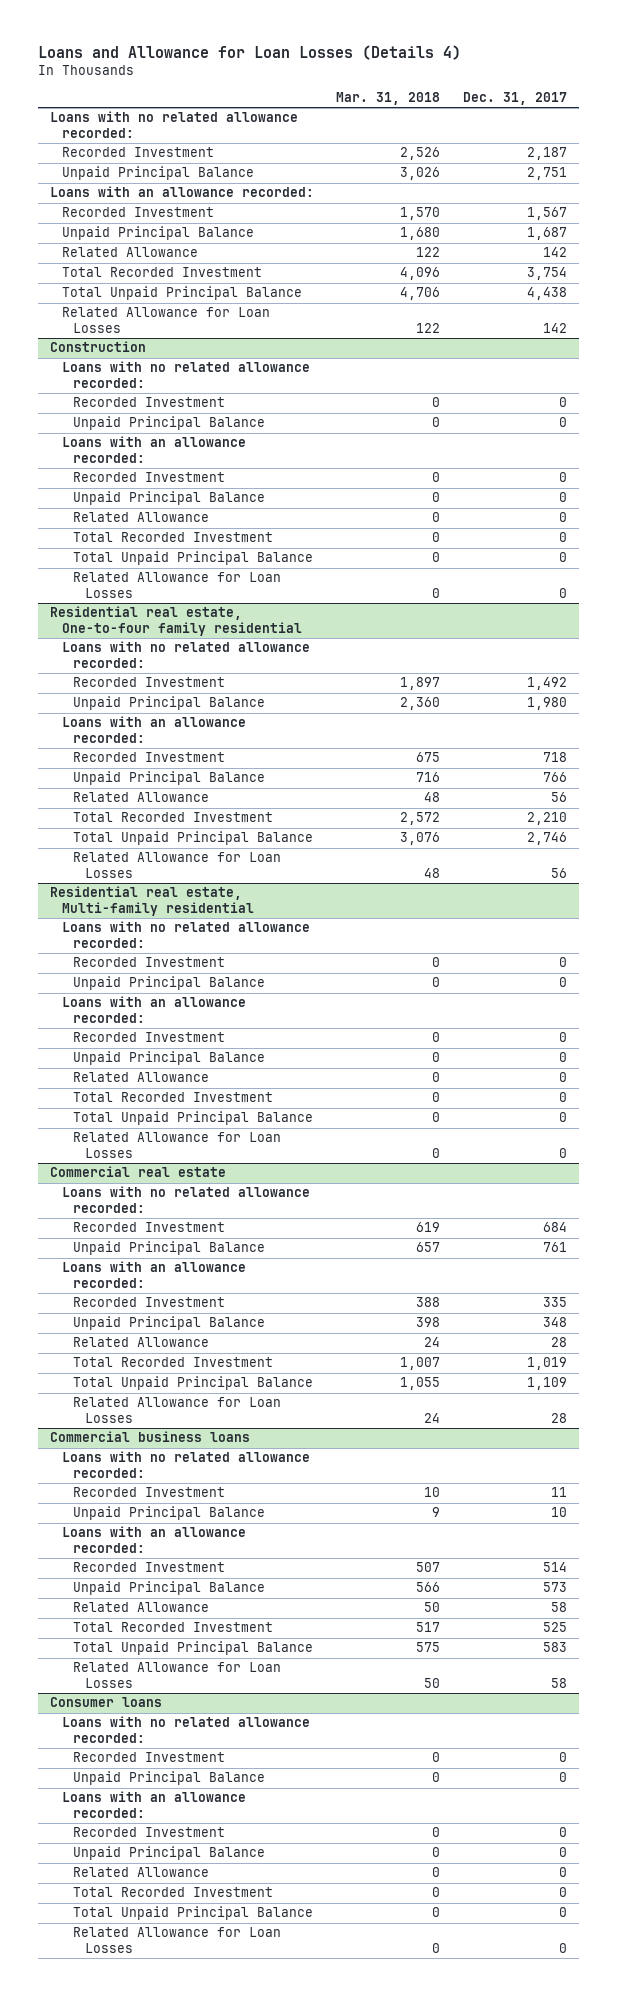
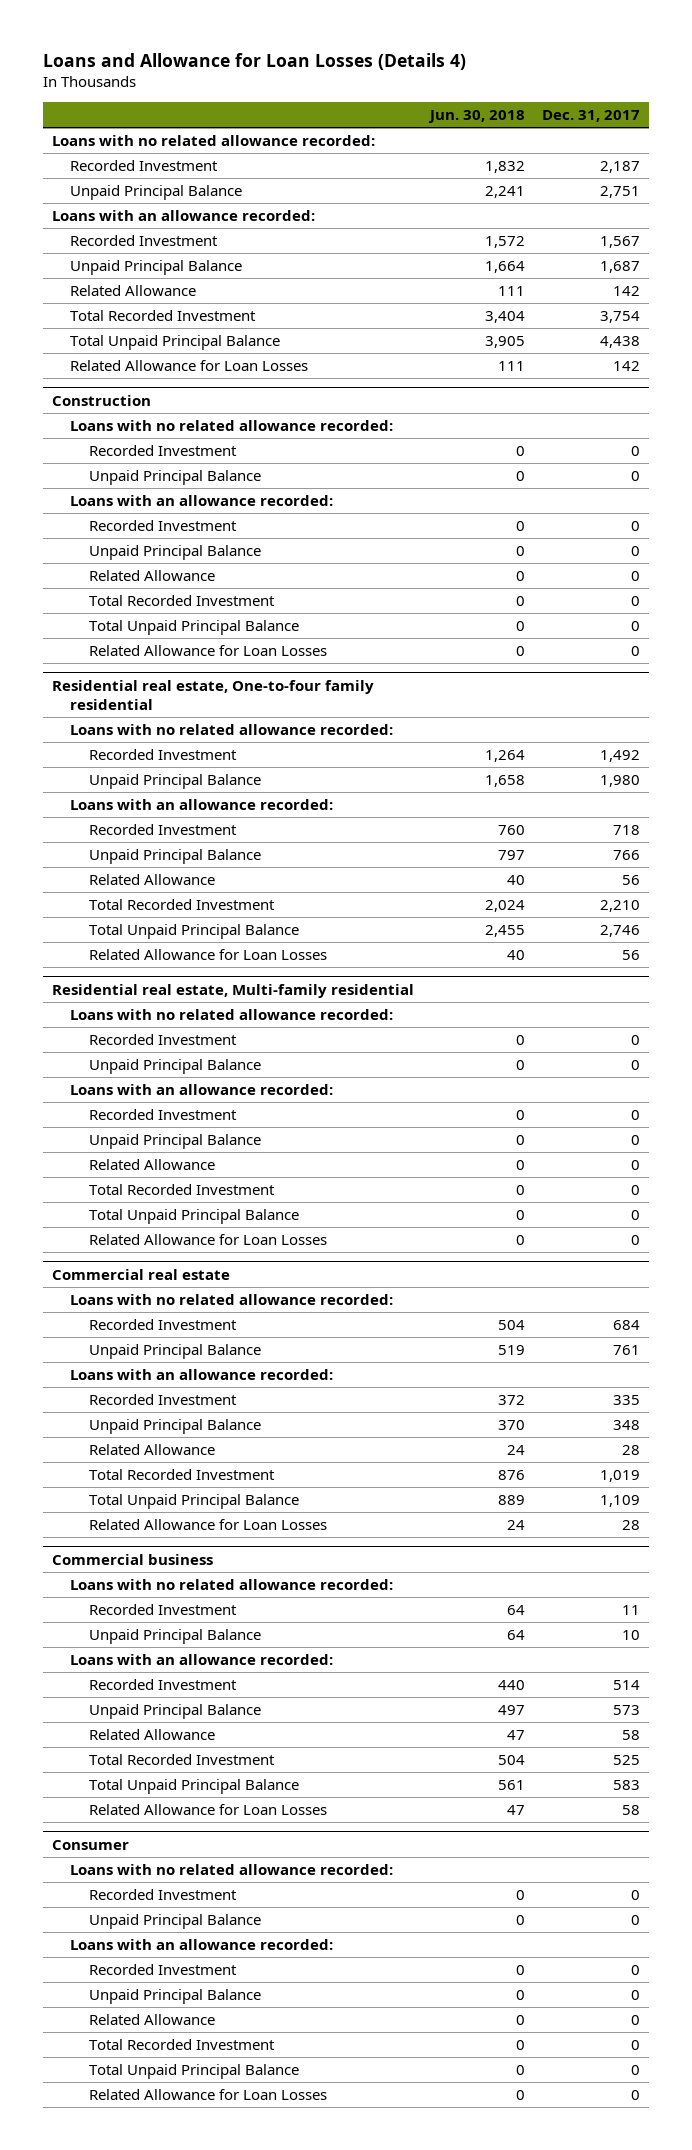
- | Mar. 31, 2018 | Dec. 31, 2017
+ | Jun. 30, 2018 | Dec. 31, 2017
- Commercial business loans
+ Commercial business
- Consumer loans
+ Consumer

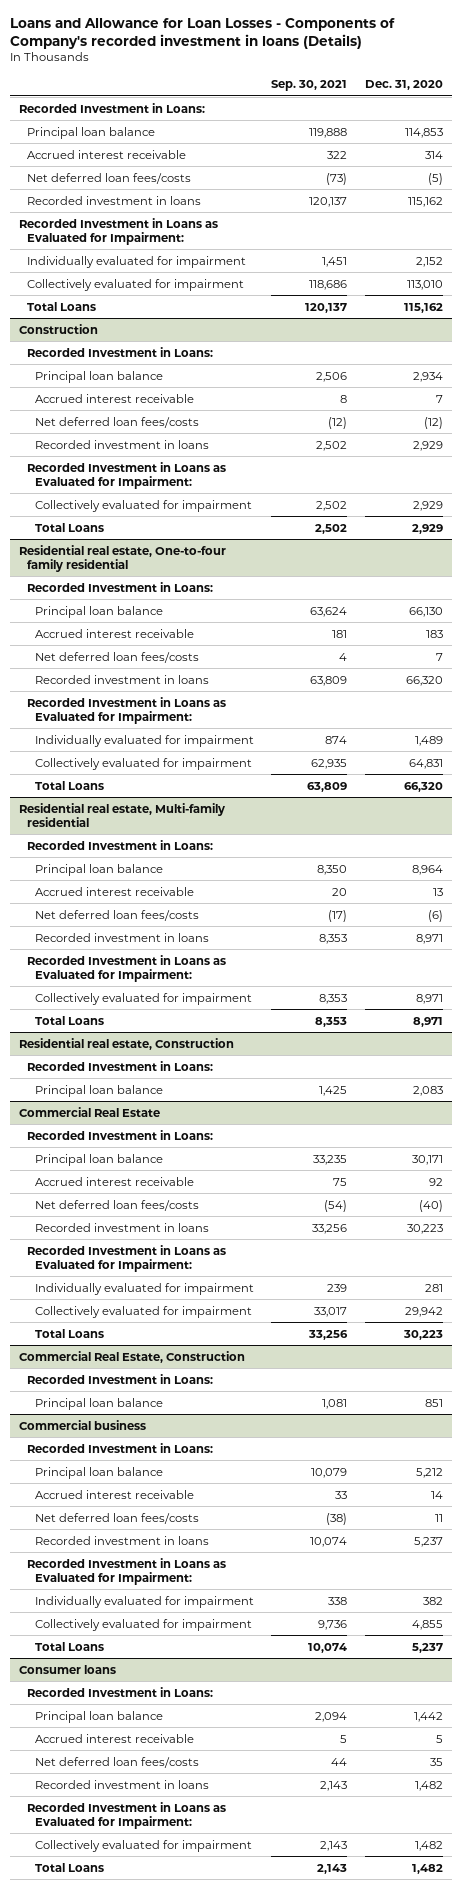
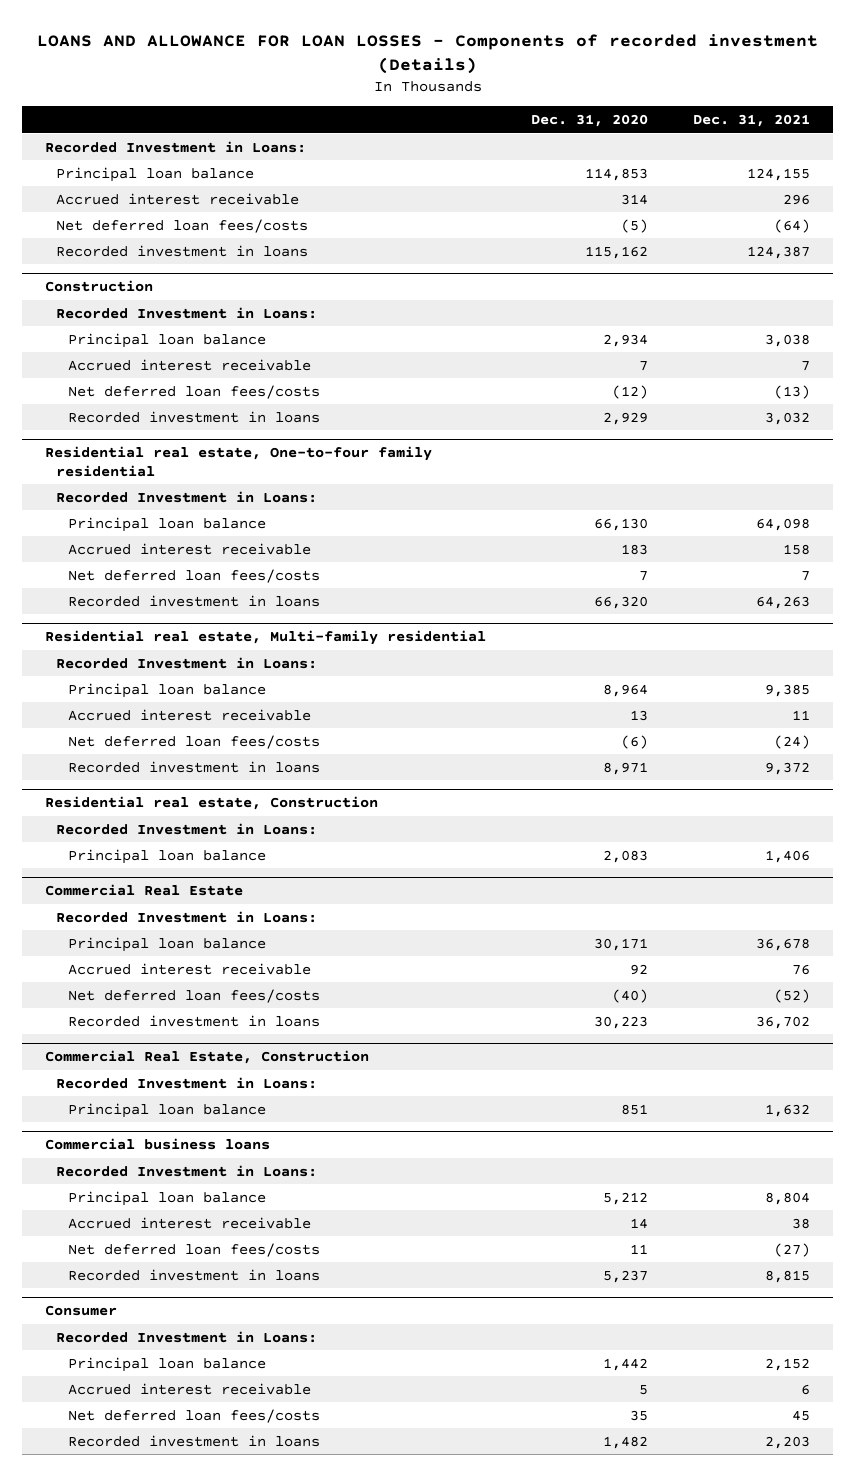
- Loans and Allowance for Loan Losses - Components of Company's recorded investment in loans (Details)
+ LOANS AND ALLOWANCE FOR LOAN LOSSES - Components of recorded investment (Details)
- | Sep. 30, 2021 | Dec. 31, 2020
+ | Dec. 31, 2020 | Dec. 31, 2021
- Recorded Investment in Loans as Evaluated for Impairment:
- Individually evaluated for impairment | 1,451 | 2,152
- Collectively evaluated for impairment | 118,686 | 113,010
- Total Loans | 120,137 | 115,162
@ Construction
- Recorded Investment in Loans as Evaluated for Impairment:
- Collectively evaluated for impairment | 2,502 | 2,929
- Total Loans | 2,502 | 2,929
@ Residential real estate, One-to-four family residential
- Recorded Investment in Loans as Evaluated for Impairment:
- Individually evaluated for impairment | 874 | 1,489
- Collectively evaluated for impairment | 62,935 | 64,831
- Total Loans | 63,809 | 66,320
@ Residential real estate, Multi-family residential
- Recorded Investment in Loans as Evaluated for Impairment:
- Collectively evaluated for impairment | 8,353 | 8,971
- Total Loans | 8,353 | 8,971
@ Commercial Real Estate
- Recorded Investment in Loans as Evaluated for Impairment:
- Individually evaluated for impairment | 239 | 281
- Collectively evaluated for impairment | 33,017 | 29,942
- Total Loans | 33,256 | 30,223
- Commercial business
+ Commercial business loans
- Recorded Investment in Loans as Evaluated for Impairment:
- Individually evaluated for impairment | 338 | 382
- Collectively evaluated for impairment | 9,736 | 4,855
- Total Loans | 10,074 | 5,237
- Consumer loans
+ Consumer
- Recorded Investment in Loans as Evaluated for Impairment:
- Collectively evaluated for impairment | 2,143 | 1,482
- Total Loans | 2,143 | 1,482

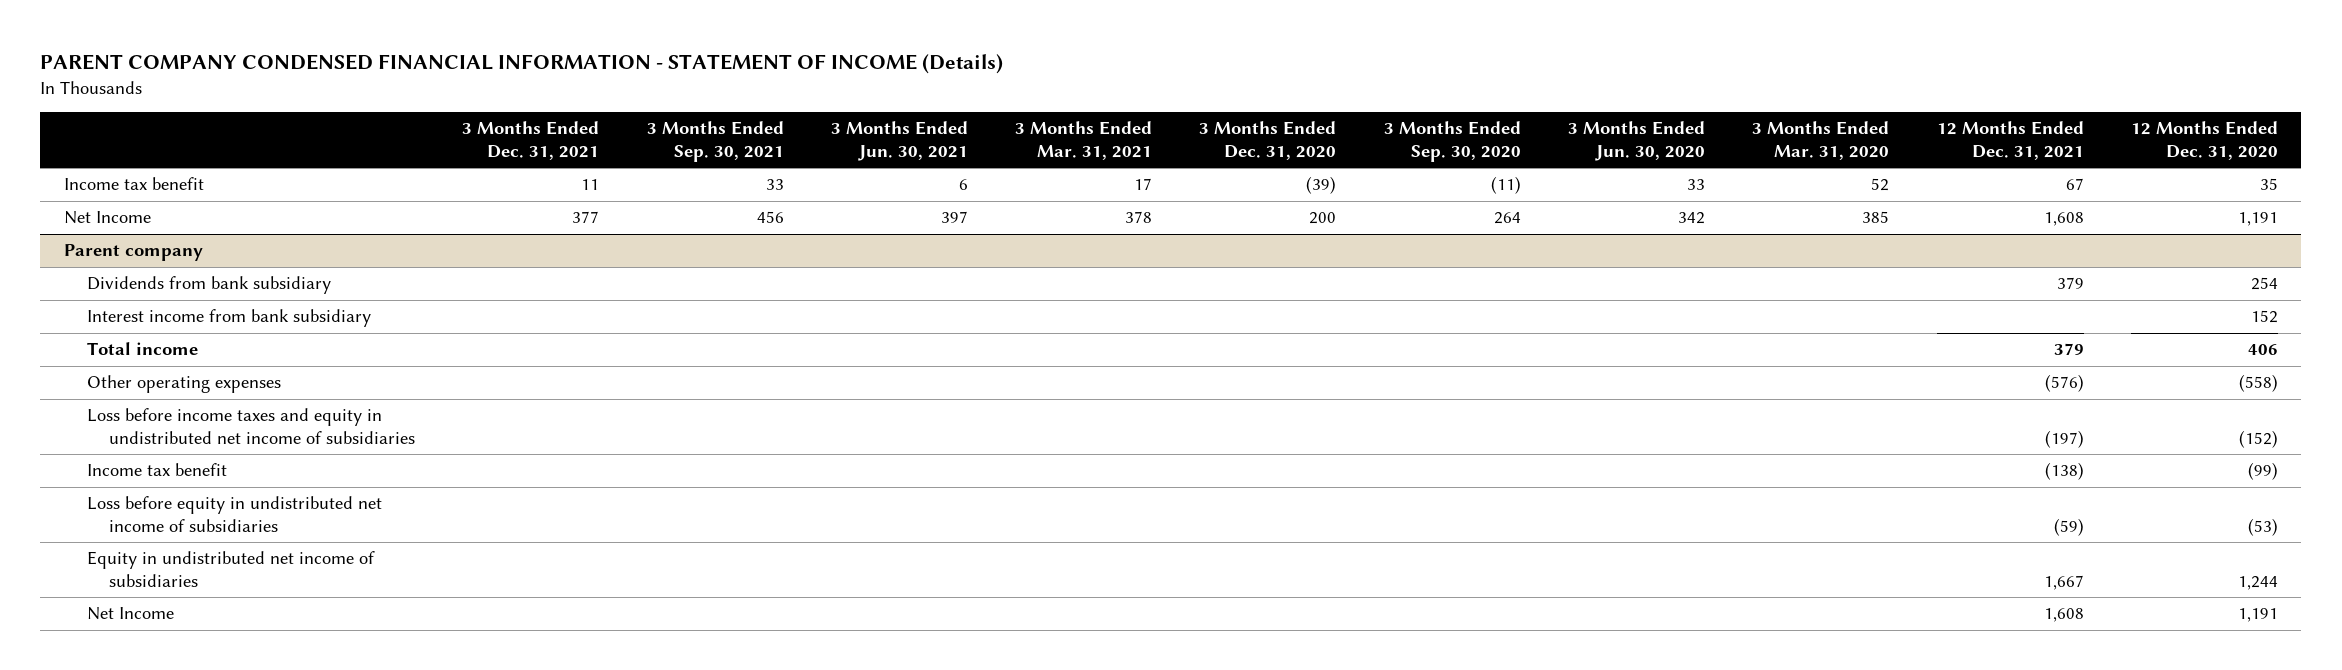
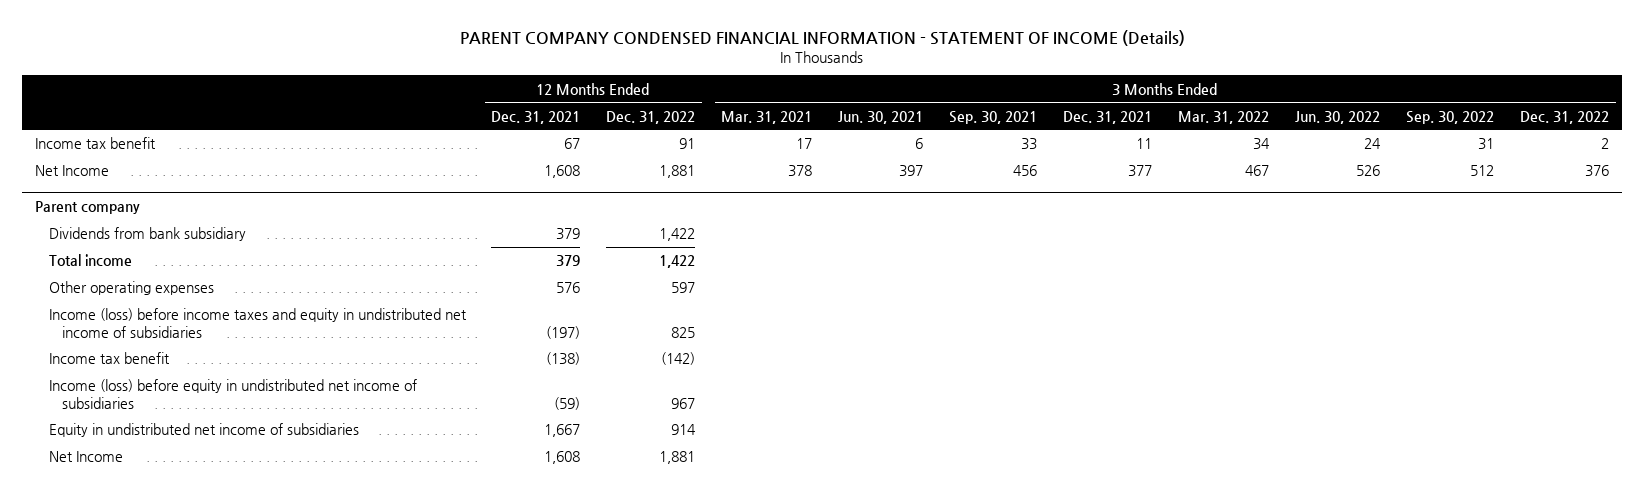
- | 3 Months Ended Dec. 31, 2021 | 3 Months Ended Sep. 30, 2021 | 3 Months Ended Jun. 30, 2021 | 3 Months Ended Mar. 31, 2021 | 3 Months Ended Dec. 31, 2020 | 3 Months Ended Sep. 30, 2020 | 3 Months Ended Jun. 30, 2020 | 3 Months Ended Mar. 31, 2020 | 12 Months Ended Dec. 31, 2021 | 12 Months Ended Dec. 31, 2020
+ | 12 Months Ended Dec. 31, 2021 | 12 Months Ended Dec. 31, 2022 | 3 Months Ended Mar. 31, 2021 | 3 Months Ended Jun. 30, 2021 | 3 Months Ended Sep. 30, 2021 | 3 Months Ended Dec. 31, 2021 | 3 Months Ended Mar. 31, 2022 | 3 Months Ended Jun. 30, 2022 | 3 Months Ended Sep. 30, 2022 | 3 Months Ended Dec. 31, 2022
@ Parent company
- Interest income from bank subsidiary | | | | | | | | | | 152
- Other operating expenses | | | | | | | | | (576) | (558)
- Loss before income taxes and equity in undistributed net income of subsidiaries | | | | | | | | | (197) | (152)
+ Other operating expenses | 576 | 597 | | | | | | | |
+ Income (loss) before income taxes and equity in undistributed net income of subsidiaries | (197) | 825 | | | | | | | |
- Loss before equity in undistributed net income of subsidiaries | | | | | | | | | (59) | (53)
+ Income (loss) before equity in undistributed net income of subsidiaries | (59) | 967 | | | | | | | |

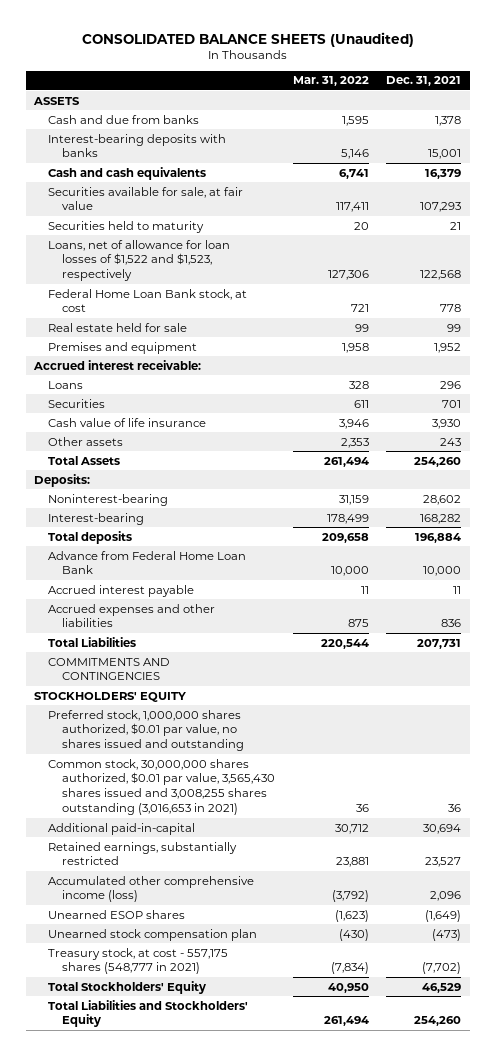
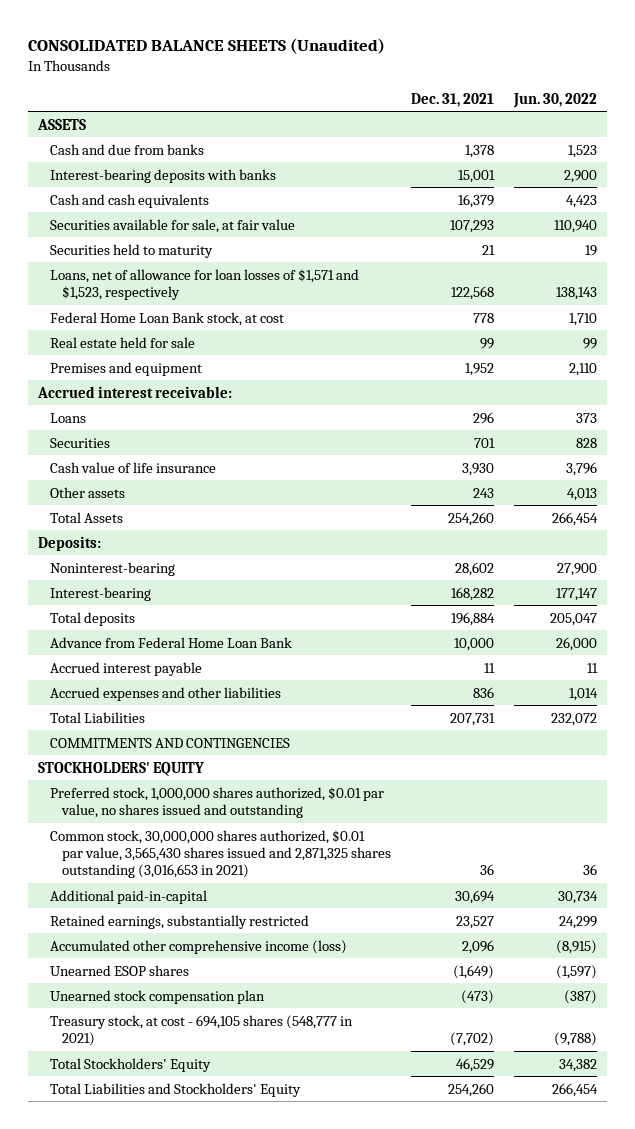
- | Mar. 31, 2022 | Dec. 31, 2021
+ | Dec. 31, 2021 | Jun. 30, 2022
- Loans, net of allowance for loan losses of $1,522 and $1,523, respectively | 127,306 | 122,568
+ Loans, net of allowance for loan losses of $1,571 and $1,523, respectively | 122,568 | 138,143
- Common stock, 30,000,000 shares authorized, $0.01 par value, 3,565,430 shares issued and 3,008,255 shares outstanding (3,016,653 in 2021) | 36 | 36
+ Common stock, 30,000,000 shares authorized, $0.01 par value, 3,565,430 shares issued and 2,871,325 shares outstanding (3,016,653 in 2021) | 36 | 36
- Treasury stock, at cost - 557,175 shares (548,777 in 2021) | (7,834) | (7,702)
+ Treasury stock, at cost - 694,105 shares (548,777 in 2021) | (7,702) | (9,788)

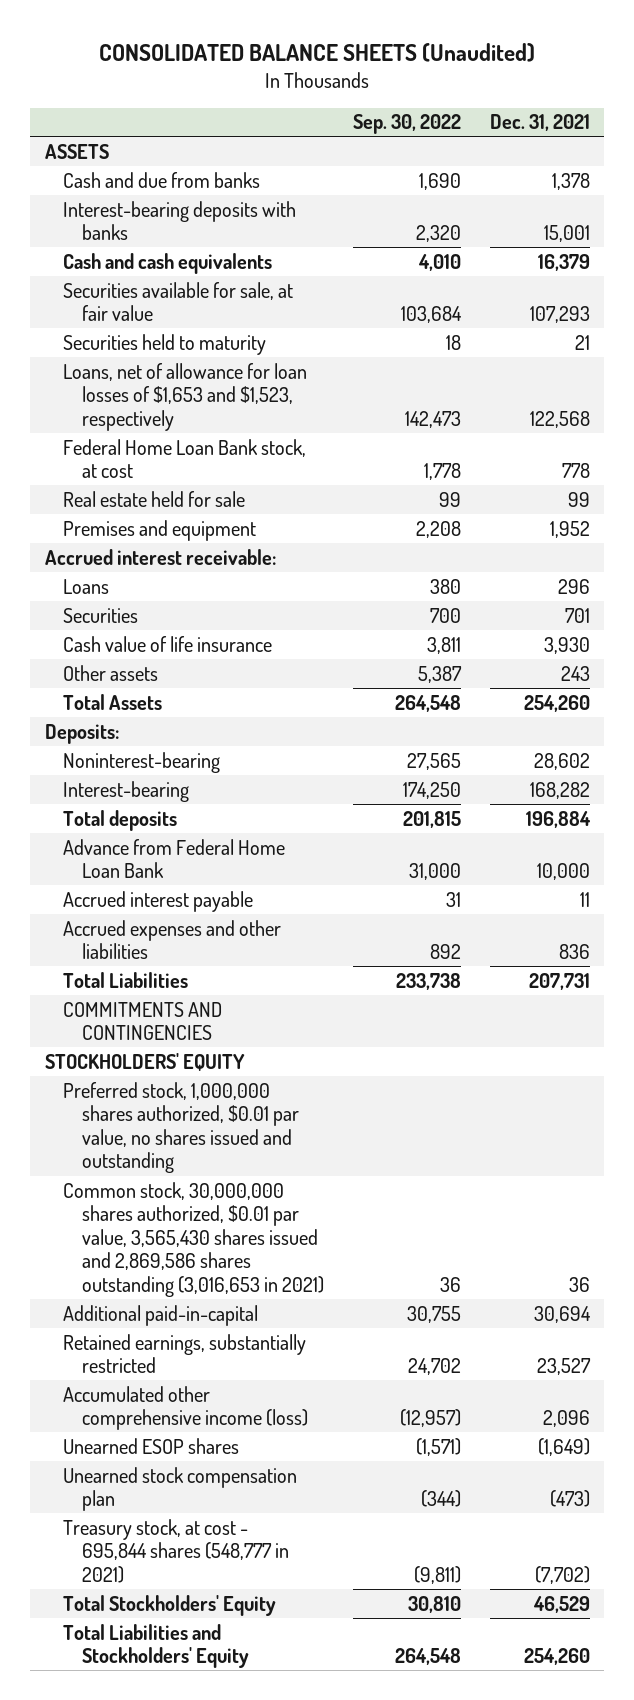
- | Dec. 31, 2021 | Jun. 30, 2022
+ | Sep. 30, 2022 | Dec. 31, 2021
- Loans, net of allowance for loan losses of $1,571 and $1,523, respectively | 122,568 | 138,143
+ Loans, net of allowance for loan losses of $1,653 and $1,523, respectively | 142,473 | 122,568
- Common stock, 30,000,000 shares authorized, $0.01 par value, 3,565,430 shares issued and 2,871,325 shares outstanding (3,016,653 in 2021) | 36 | 36
+ Common stock, 30,000,000 shares authorized, $0.01 par value, 3,565,430 shares issued and 2,869,586 shares outstanding (3,016,653 in 2021) | 36 | 36
- Treasury stock, at cost - 694,105 shares (548,777 in 2021) | (7,702) | (9,788)
+ Treasury stock, at cost - 695,844 shares (548,777 in 2021) | (9,811) | (7,702)

